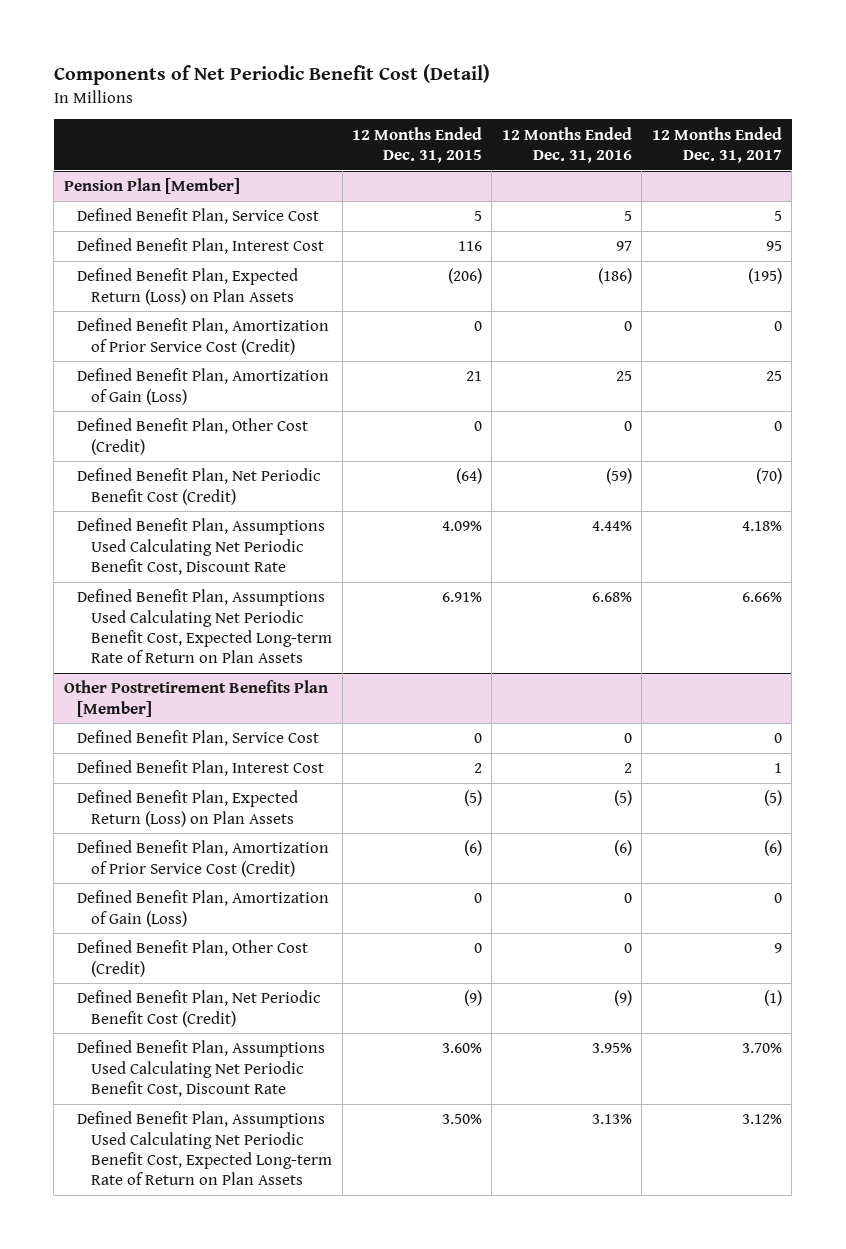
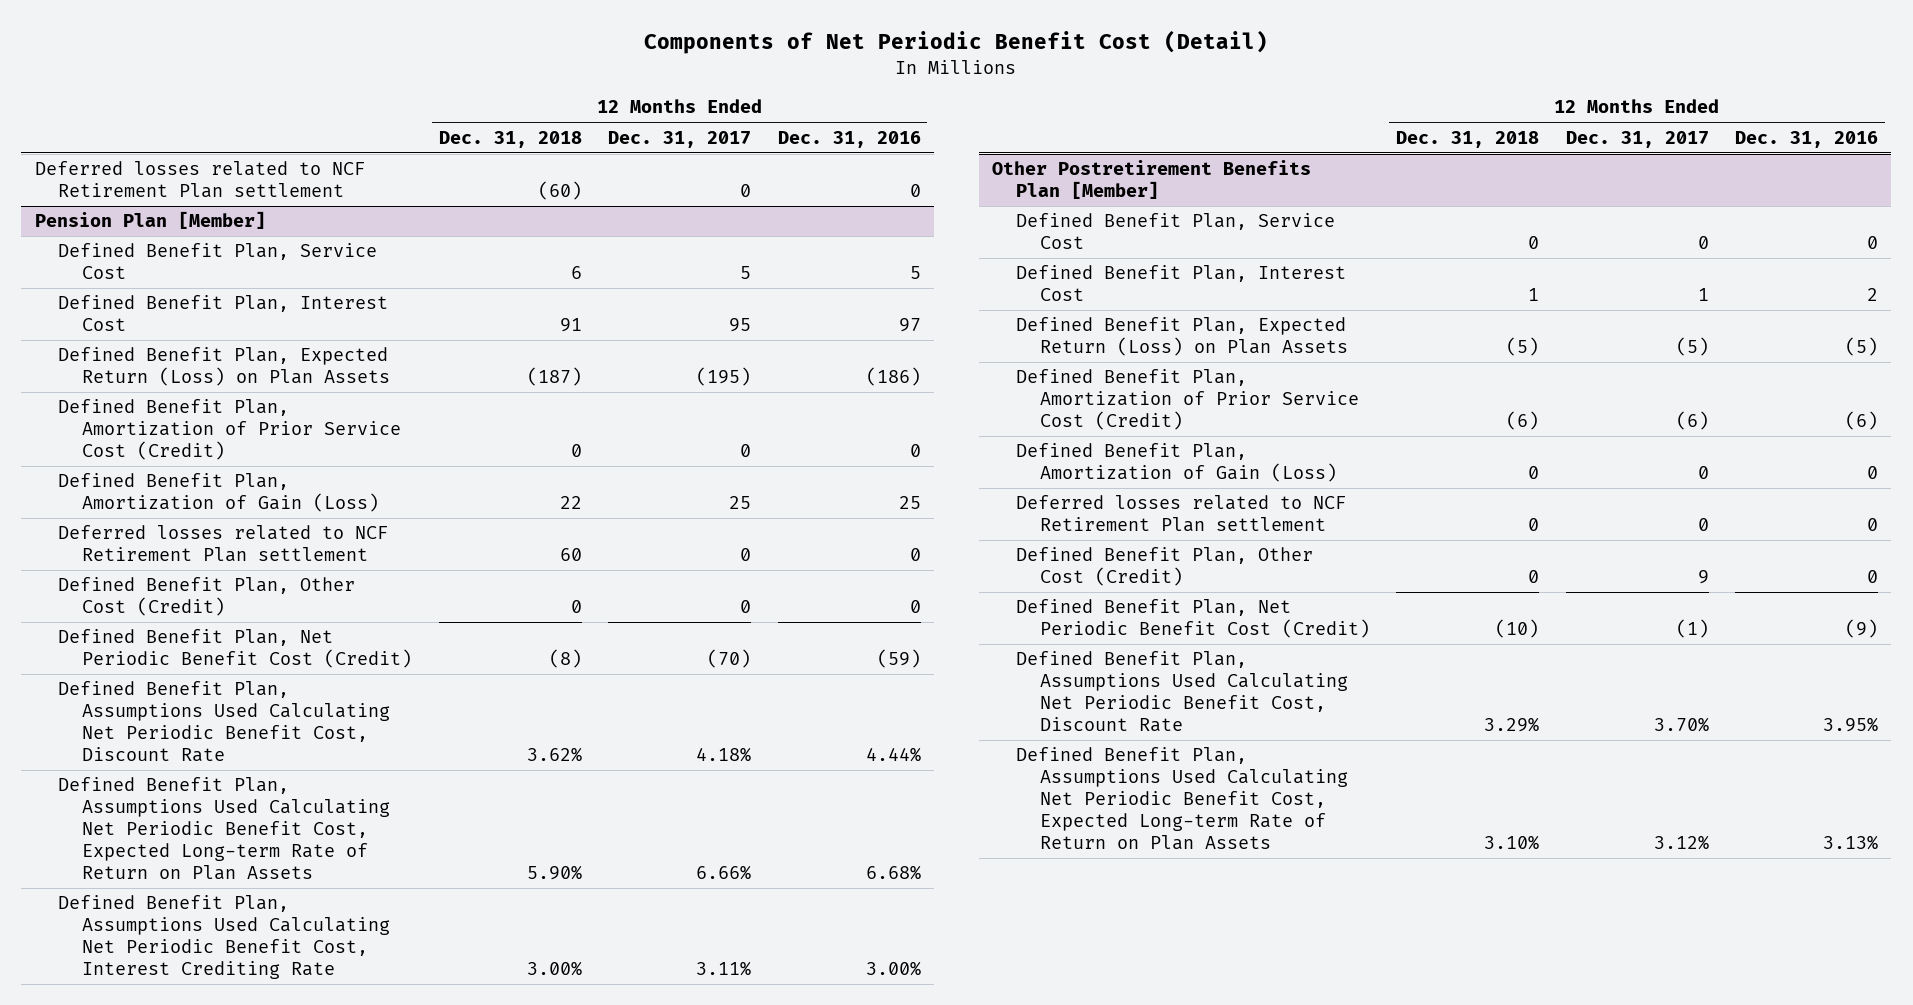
- | 12 Months Ended Dec. 31, 2015 | 12 Months Ended Dec. 31, 2016 | 12 Months Ended Dec. 31, 2017
+ | 12 Months Ended Dec. 31, 2018 | 12 Months Ended Dec. 31, 2017 | 12 Months Ended Dec. 31, 2016
+ Deferred losses related to NCF Retirement Plan settlement | (60) | 0 | 0
@ Pension Plan [Member]
+ Deferred losses related to NCF Retirement Plan settlement | 60 | 0 | 0
+ Defined Benefit Plan, Assumptions Used Calculating Net Periodic Benefit Cost, Interest Crediting Rate | 3.00% | 3.11% | 3.00%
@ Other Postretirement Benefits Plan [Member]
+ Deferred losses related to NCF Retirement Plan settlement | 0 | 0 | 0

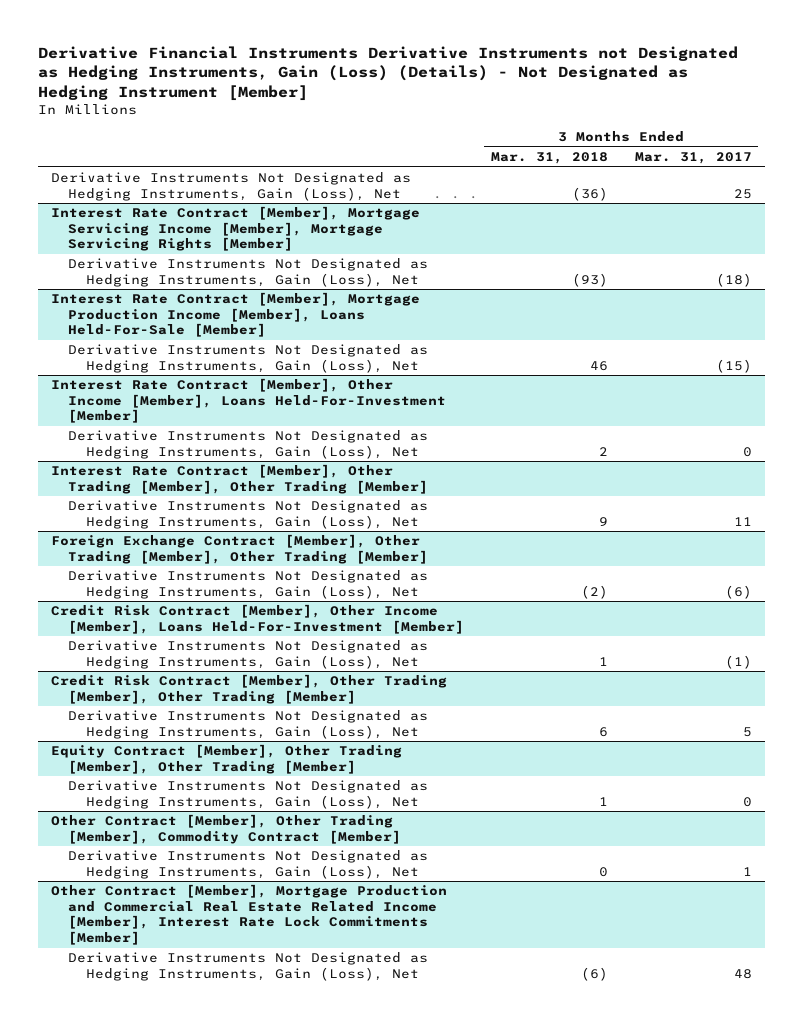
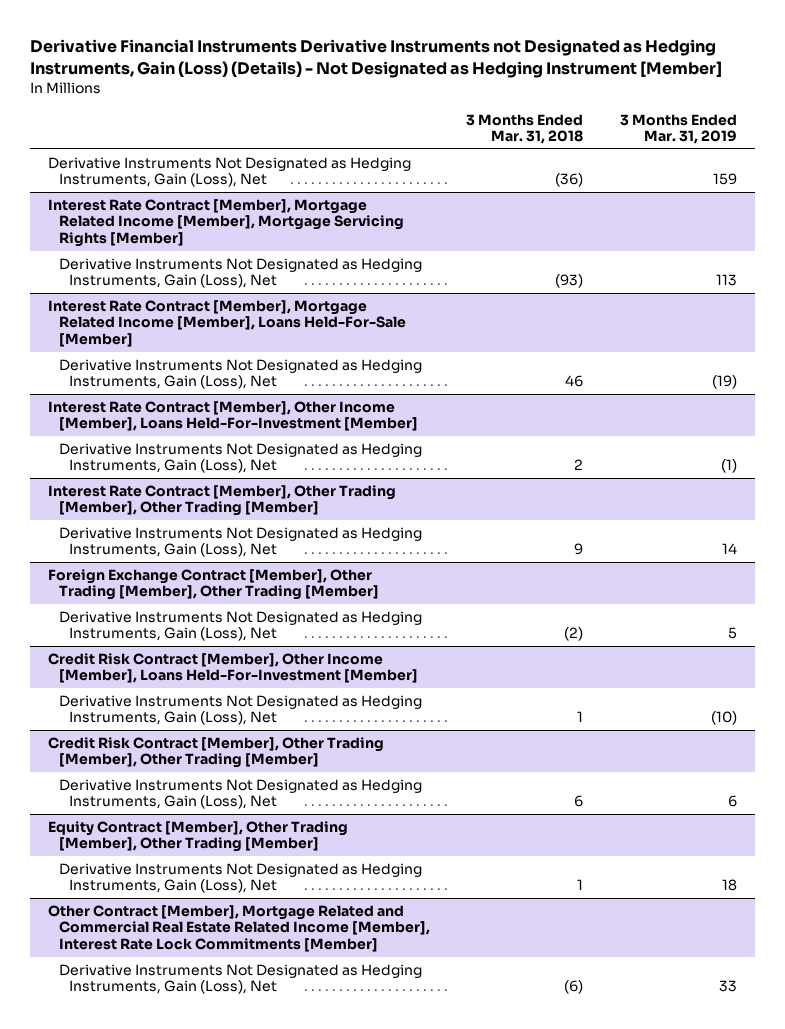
- | 3 Months Ended Mar. 31, 2018 | 3 Months Ended Mar. 31, 2017
+ | 3 Months Ended Mar. 31, 2018 | 3 Months Ended Mar. 31, 2019
- Interest Rate Contract [Member], Mortgage Servicing Income [Member], Mortgage Servicing Rights [Member]
+ Interest Rate Contract [Member], Mortgage Related Income [Member], Mortgage Servicing Rights [Member]
- Interest Rate Contract [Member], Mortgage Production Income [Member], Loans Held-For-Sale [Member]
+ Interest Rate Contract [Member], Mortgage Related Income [Member], Loans Held-For-Sale [Member]
- Other Contract [Member], Other Trading [Member], Commodity Contract [Member]
- Derivative Instruments Not Designated as Hedging Instruments, Gain (Loss), Net | 0 | 1
- Other Contract [Member], Mortgage Production and Commercial Real Estate Related Income [Member], Interest Rate Lock Commitments [Member]
+ Other Contract [Member], Mortgage Related and Commercial Real Estate Related Income [Member], Interest Rate Lock Commitments [Member]

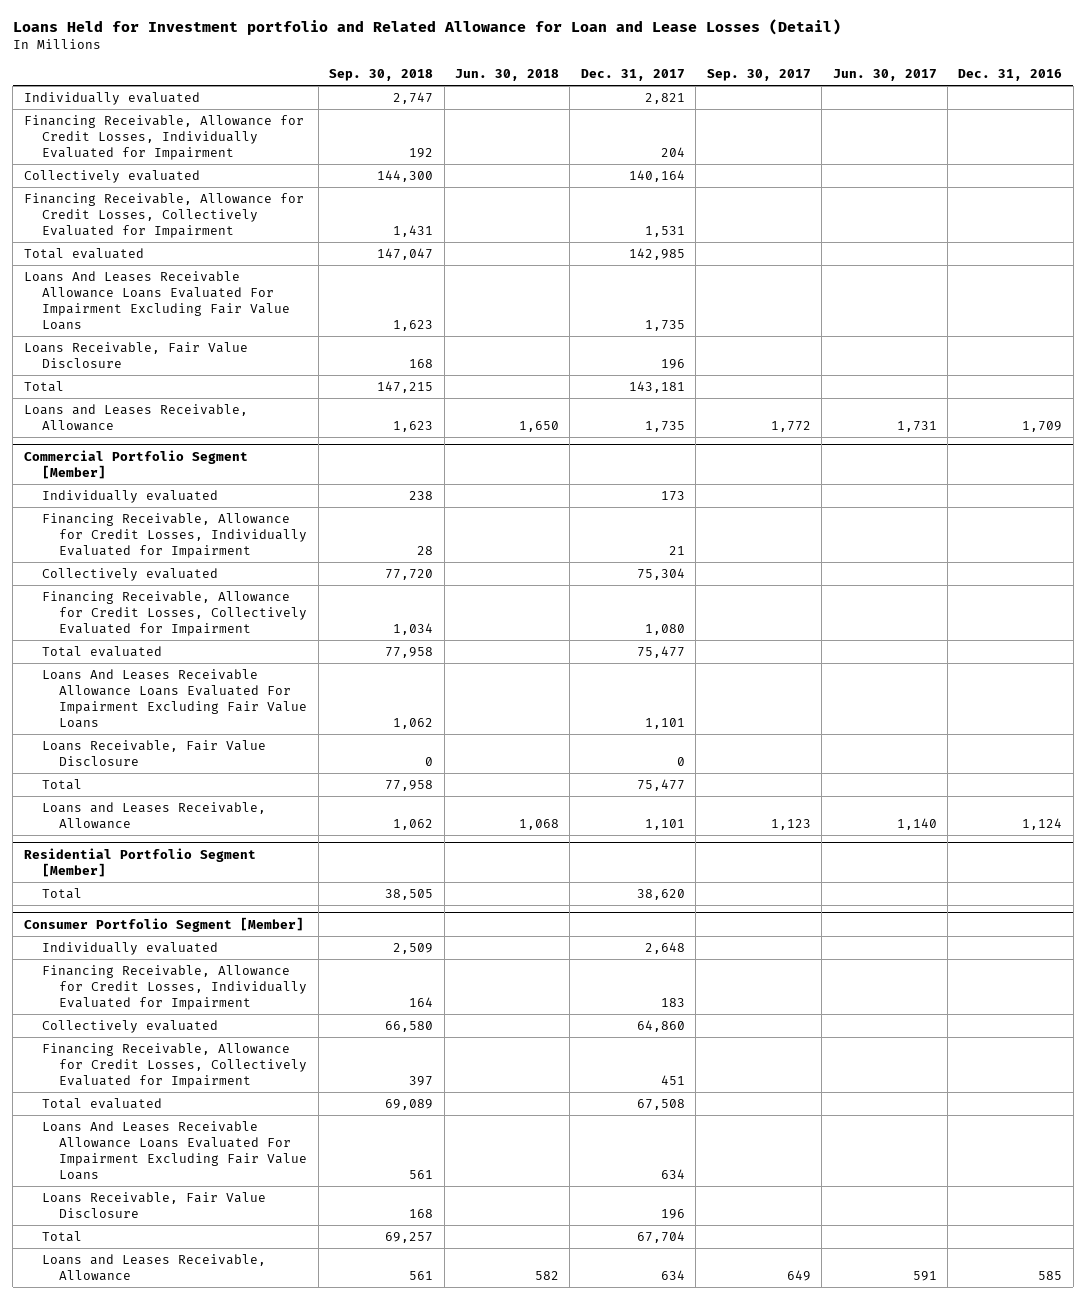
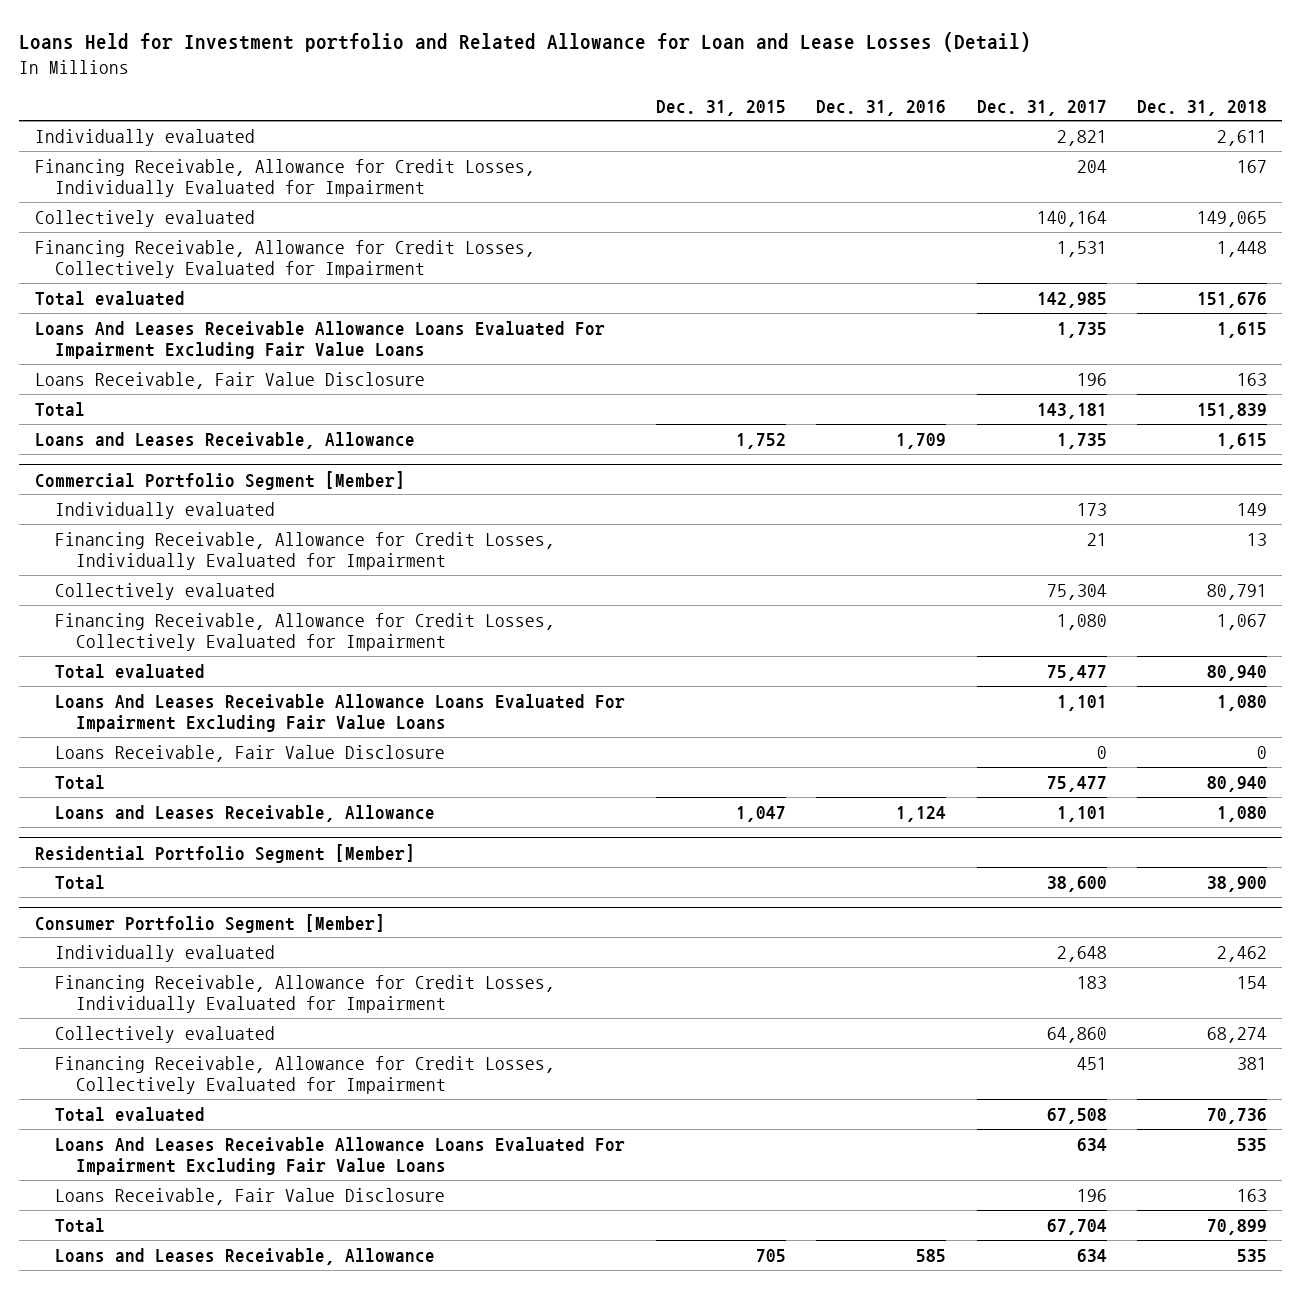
- | Sep. 30, 2018 | Jun. 30, 2018 | Dec. 31, 2017 | Sep. 30, 2017 | Jun. 30, 2017 | Dec. 31, 2016
+ | Dec. 31, 2015 | Dec. 31, 2016 | Dec. 31, 2017 | Dec. 31, 2018
@ Residential Portfolio Segment [Member]
- Total | 38,505 | | 38,620 | | |
+ Total | | | 38,600 | 38,900

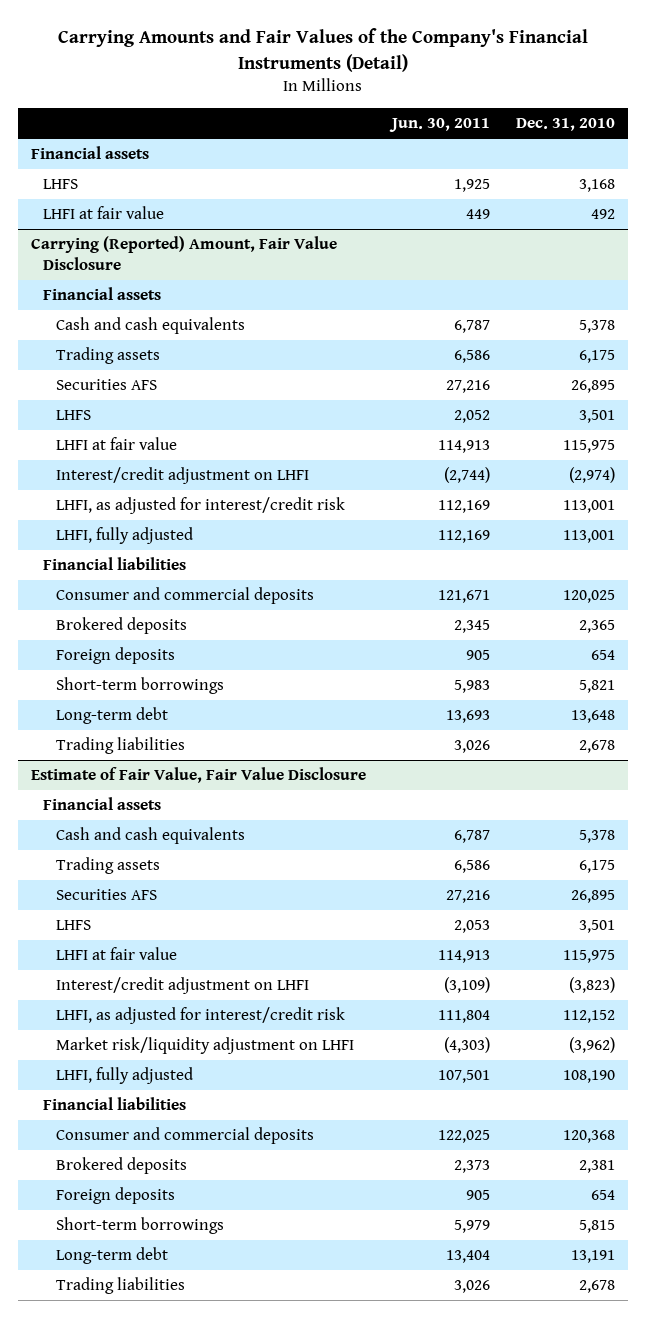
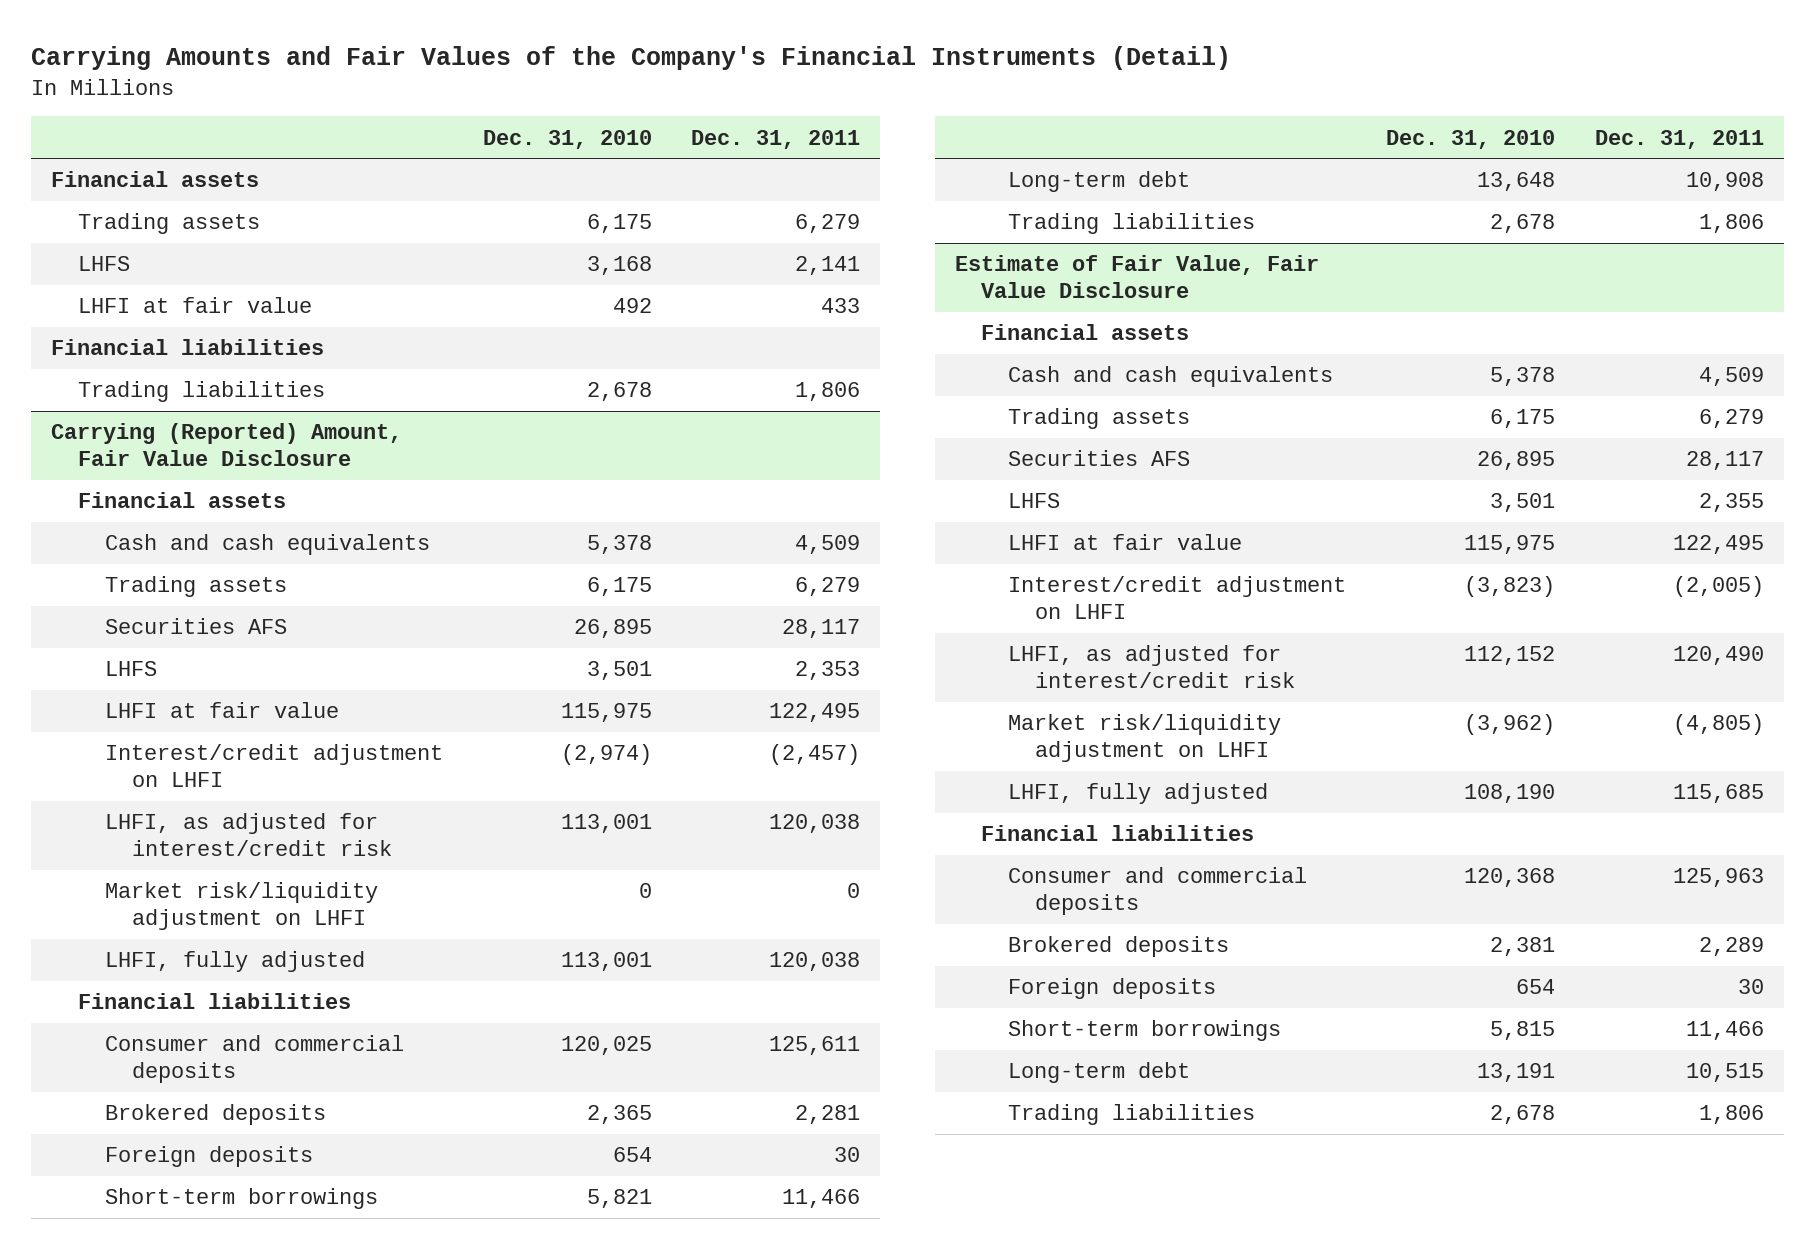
- | Jun. 30, 2011 | Dec. 31, 2010
+ | Dec. 31, 2010 | Dec. 31, 2011
+ Trading assets | 6,175 | 6,279
+ Financial liabilities
+ Trading liabilities | 2,678 | 1,806
@ Carrying (Reported) Amount, Fair Value Disclosure
+ Market risk/liquidity adjustment on LHFI | 0 | 0

